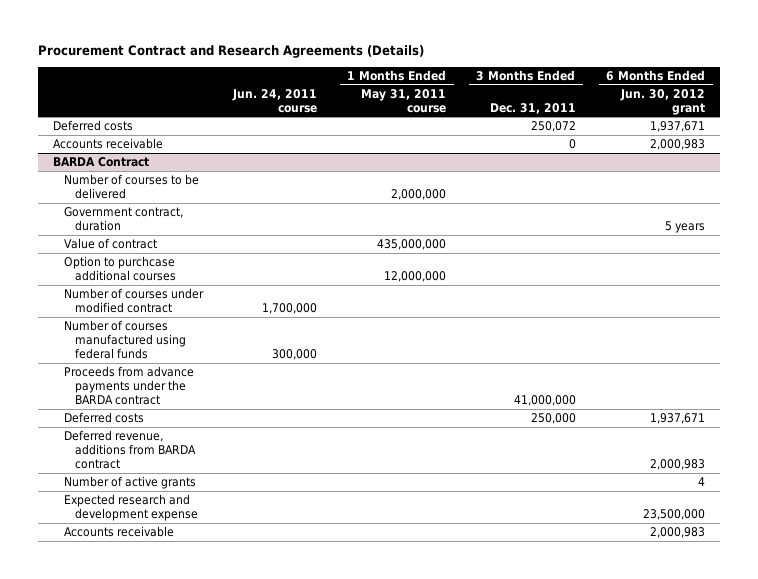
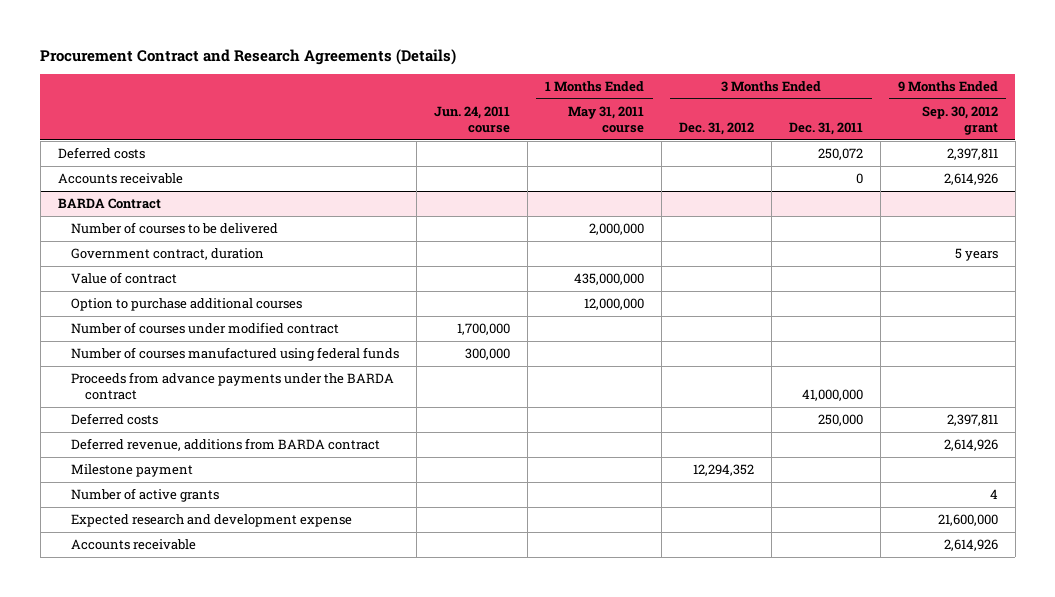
- | Jun. 24, 2011 course | 1 Months Ended May 31, 2011 course | 3 Months Ended Dec. 31, 2011 | 6 Months Ended Jun. 30, 2012 grant
+ | Jun. 24, 2011 course | 1 Months Ended May 31, 2011 course | 3 Months Ended Dec. 31, 2012 | 3 Months Ended Dec. 31, 2011 | 9 Months Ended Sep. 30, 2012 grant
@ BARDA Contract
- Option to purchcase additional courses | | 12,000,000 | |
+ Option to purchase additional courses | | 12,000,000 | | |
+ Milestone payment | | | 12,294,352 | |

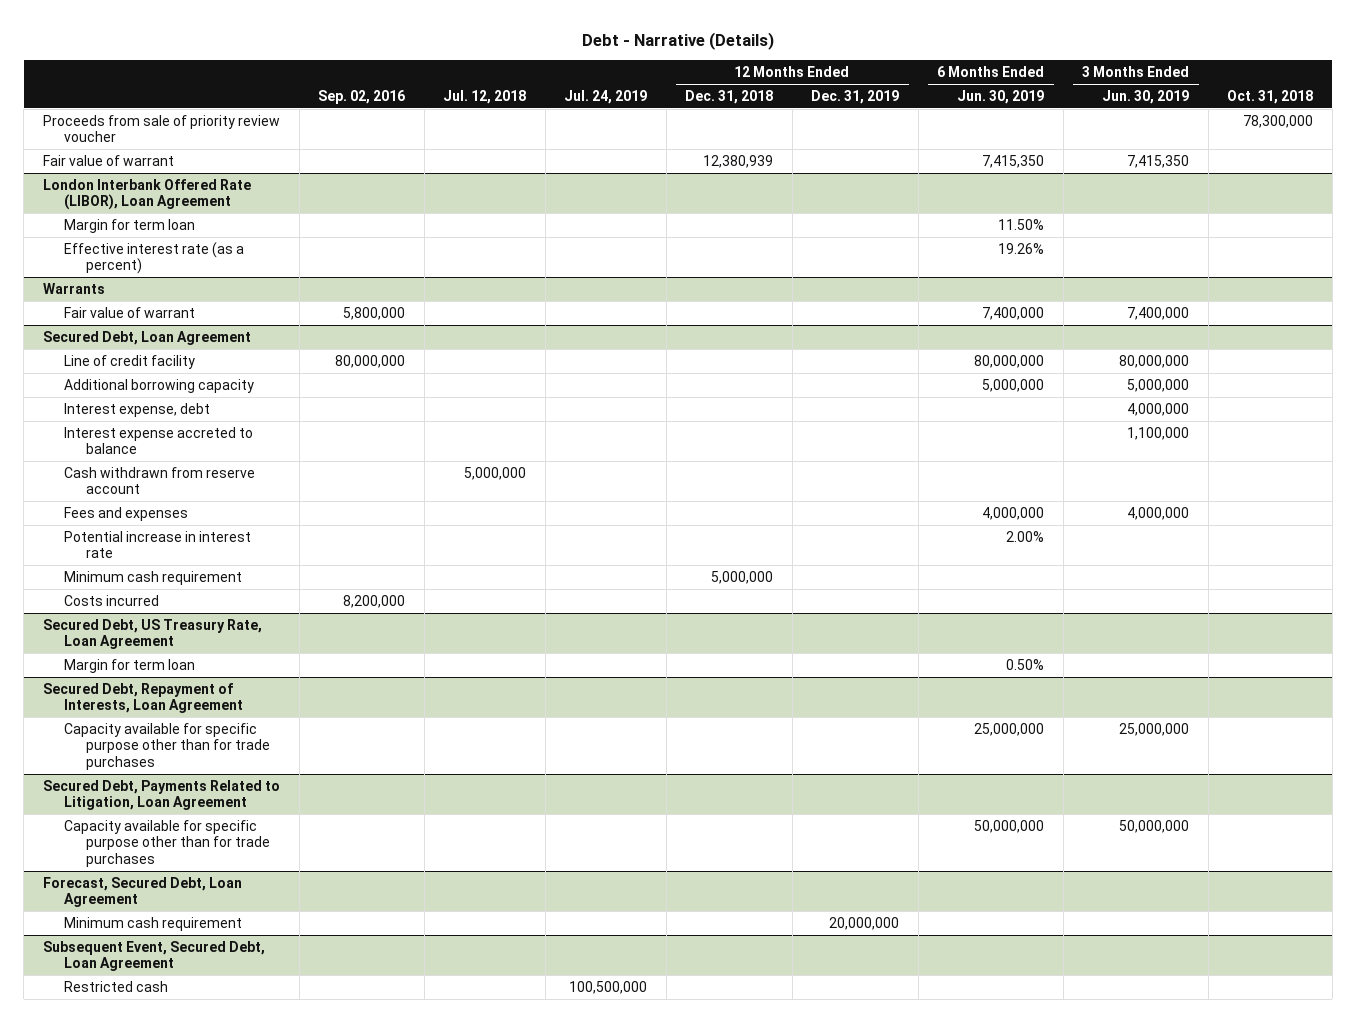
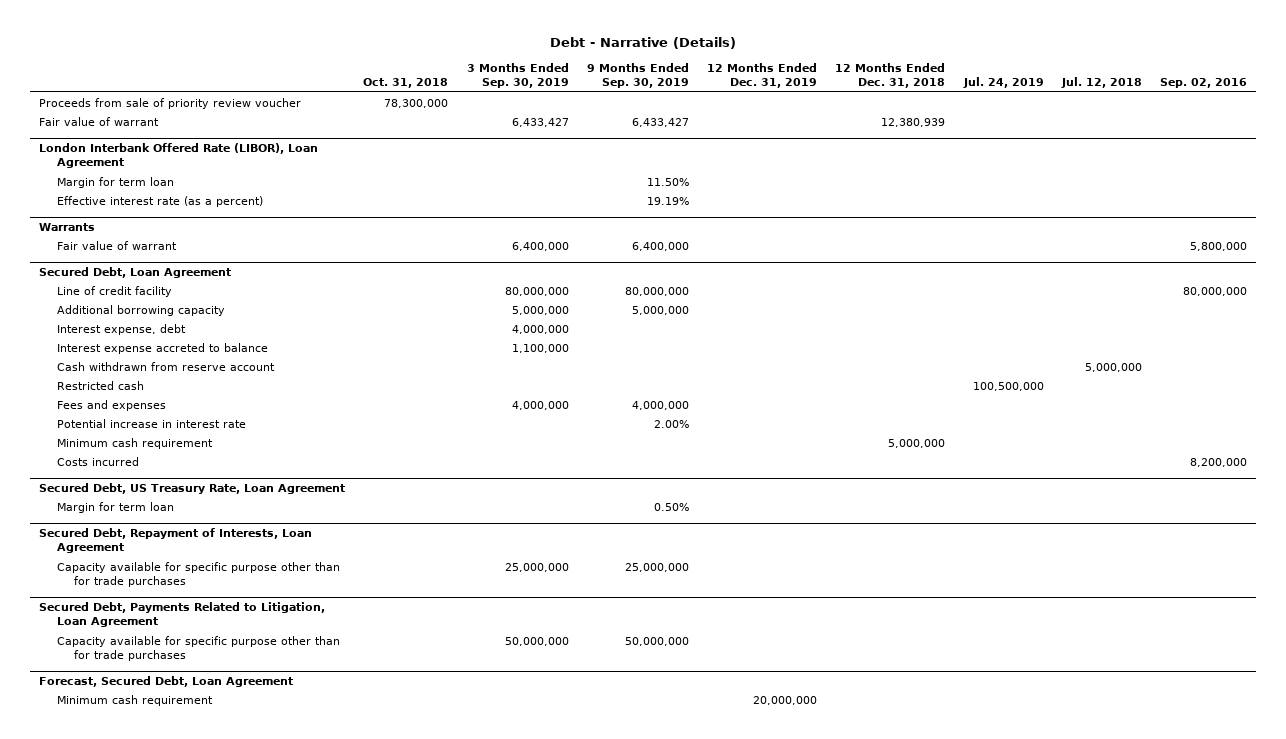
- | Sep. 02, 2016 | Jul. 12, 2018 | Jul. 24, 2019 | 12 Months Ended Dec. 31, 2018 | 12 Months Ended Dec. 31, 2019 | 6 Months Ended Jun. 30, 2019 | 3 Months Ended Jun. 30, 2019 | Oct. 31, 2018
+ | Oct. 31, 2018 | 3 Months Ended Sep. 30, 2019 | 9 Months Ended Sep. 30, 2019 | 12 Months Ended Dec. 31, 2019 | 12 Months Ended Dec. 31, 2018 | Jul. 24, 2019 | Jul. 12, 2018 | Sep. 02, 2016
@ Secured Debt, Loan Agreement
+ Restricted cash | | | | | | 100,500,000 | |
- Subsequent Event, Secured Debt, Loan Agreement
- Restricted cash | | | 100,500,000 | | | | |

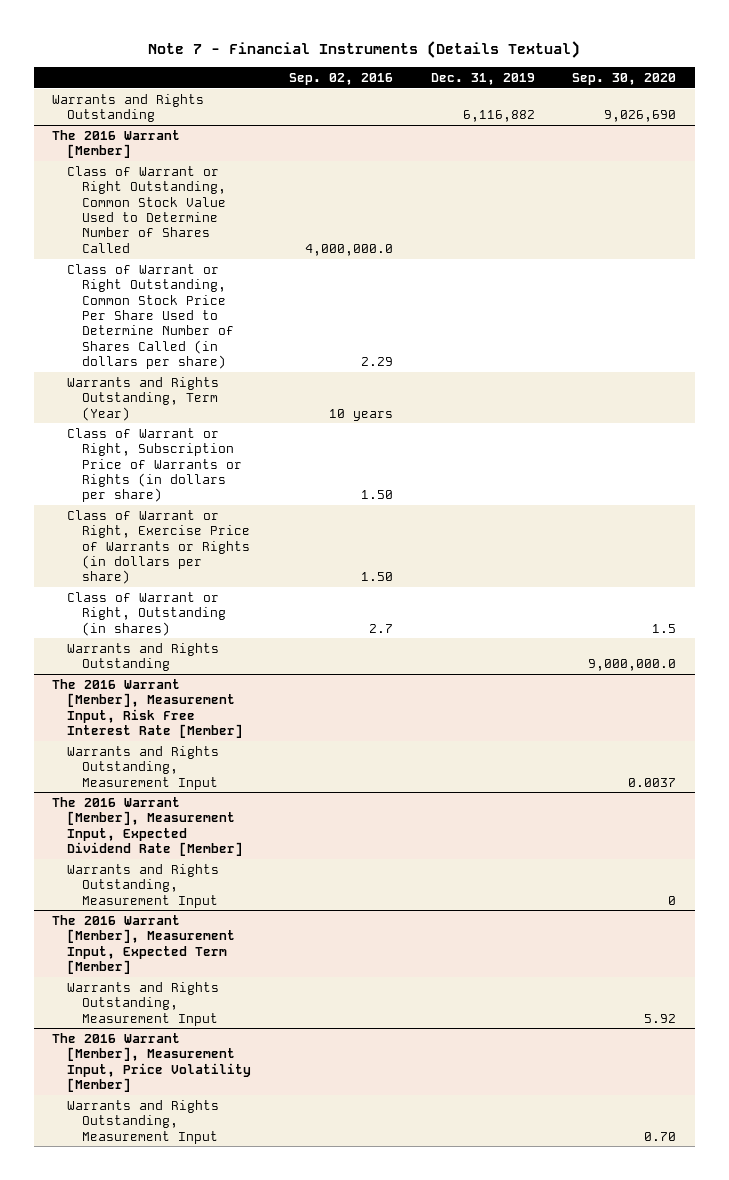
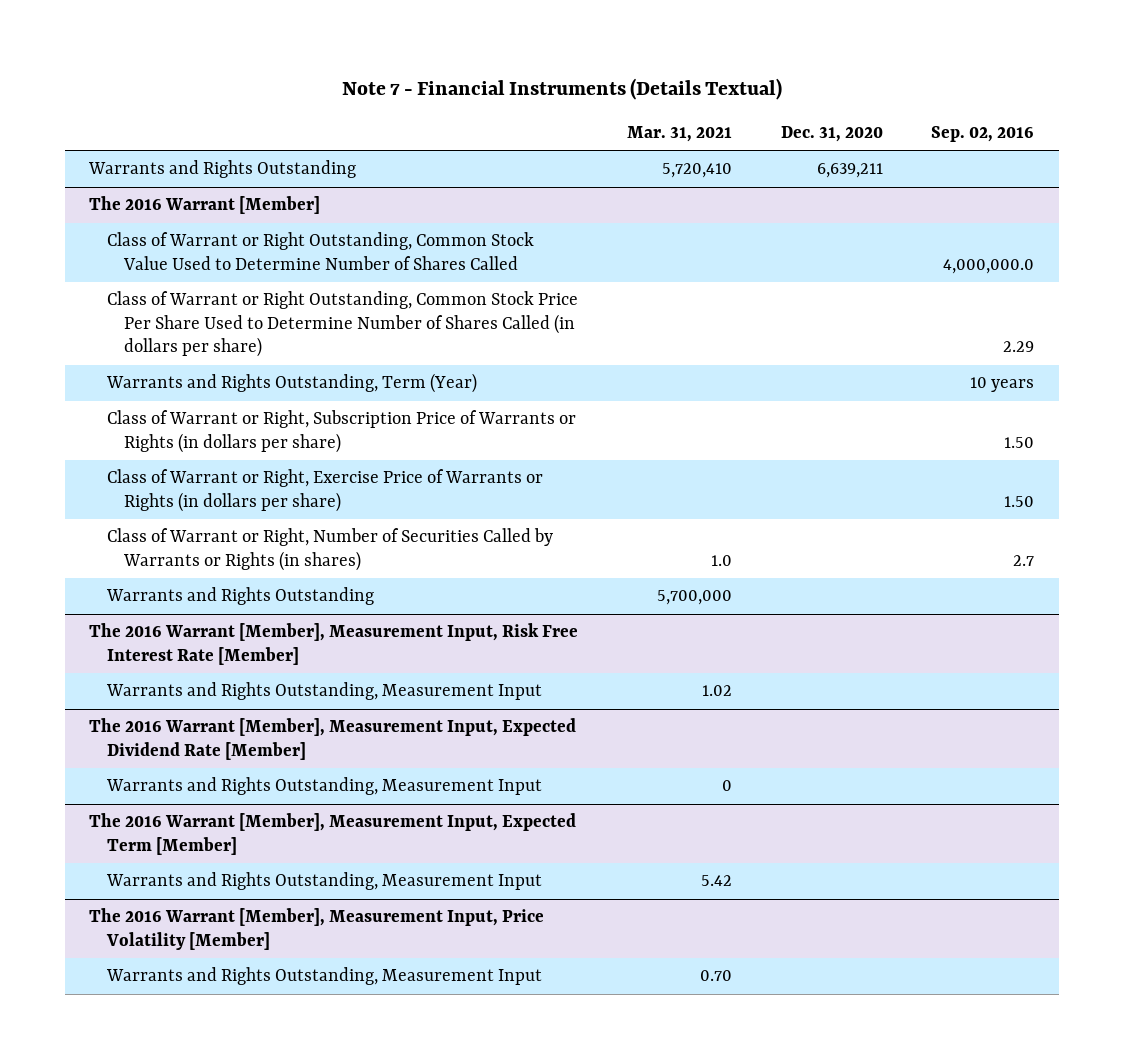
- | Sep. 02, 2016 | Dec. 31, 2019 | Sep. 30, 2020
+ | Mar. 31, 2021 | Dec. 31, 2020 | Sep. 02, 2016
@ The 2016 Warrant [Member]
- Class of Warrant or Right, Outstanding (in shares) | 2.7 | | 1.5
+ Class of Warrant or Right, Number of Securities Called by Warrants or Rights (in shares) | 1.0 | | 2.7

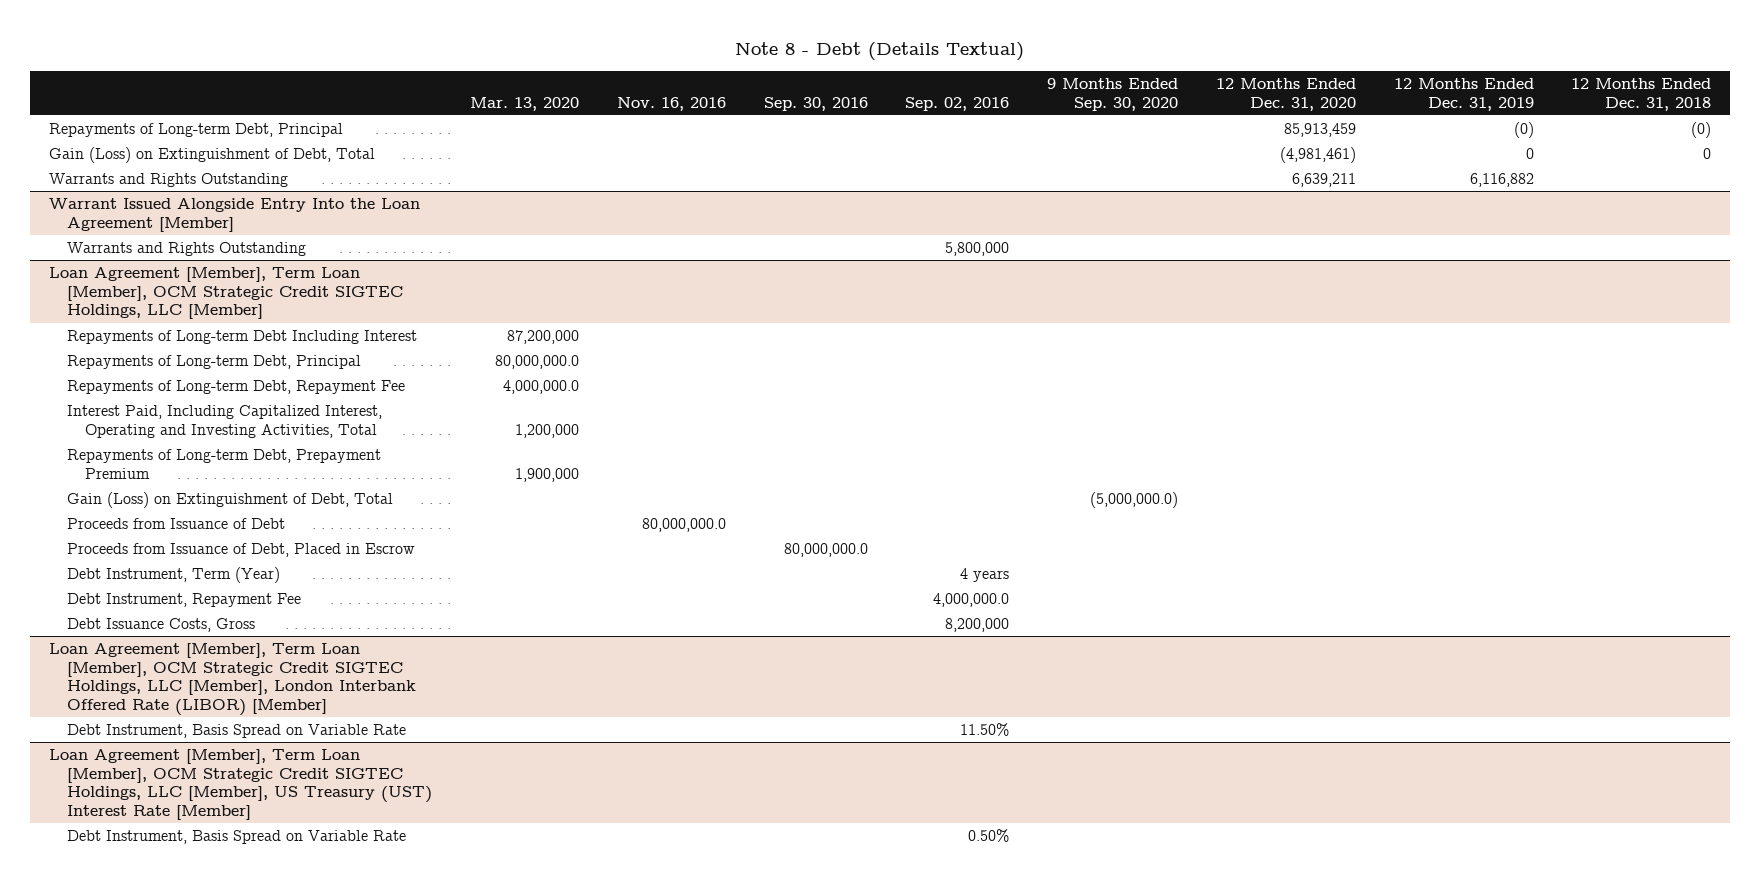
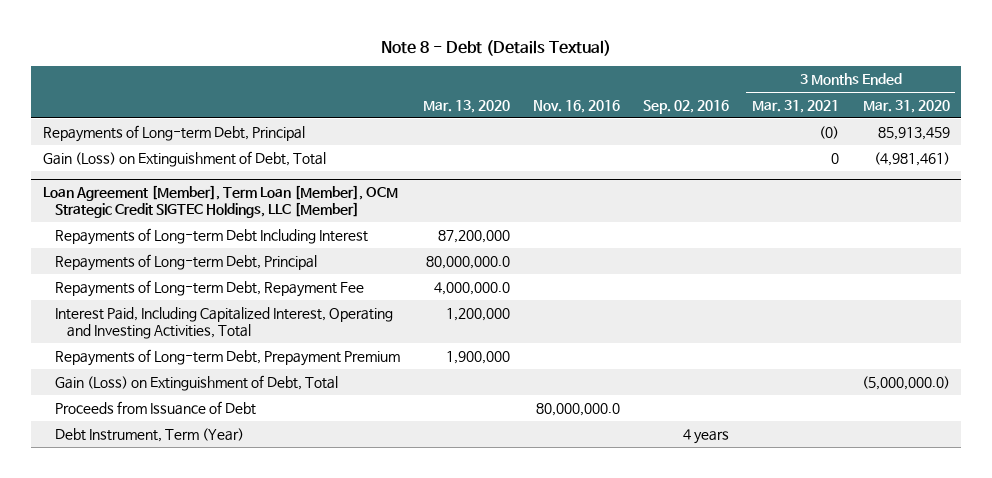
- | Mar. 13, 2020 | Nov. 16, 2016 | Sep. 30, 2016 | Sep. 02, 2016 | 9 Months Ended Sep. 30, 2020 | 12 Months Ended Dec. 31, 2020 | 12 Months Ended Dec. 31, 2019 | 12 Months Ended Dec. 31, 2018
+ | Mar. 13, 2020 | Nov. 16, 2016 | Sep. 02, 2016 | 3 Months Ended Mar. 31, 2021 | 3 Months Ended Mar. 31, 2020
- Warrants and Rights Outstanding | | | | | | 6,639,211 | 6,116,882 |
- Warrant Issued Alongside Entry Into the Loan Agreement [Member]
- Warrants and Rights Outstanding | | | | 5,800,000 | | | |
@ Loan Agreement [Member], Term Loan [Member], OCM Strategic Credit SIGTEC Holdings, LLC [Member]
- Proceeds from Issuance of Debt, Placed in Escrow | | | 80,000,000.0 | | | | |
- Debt Instrument, Repayment Fee | | | | 4,000,000.0 | | | |
- Debt Issuance Costs, Gross | | | | 8,200,000 | | | |
- Loan Agreement [Member], Term Loan [Member], OCM Strategic Credit SIGTEC Holdings, LLC [Member], London Interbank Offered Rate (LIBOR) [Member]
- Debt Instrument, Basis Spread on Variable Rate | | | | 11.50% | | | |
- Loan Agreement [Member], Term Loan [Member], OCM Strategic Credit SIGTEC Holdings, LLC [Member], US Treasury (UST) Interest Rate [Member]
- Debt Instrument, Basis Spread on Variable Rate | | | | 0.50% | | | |

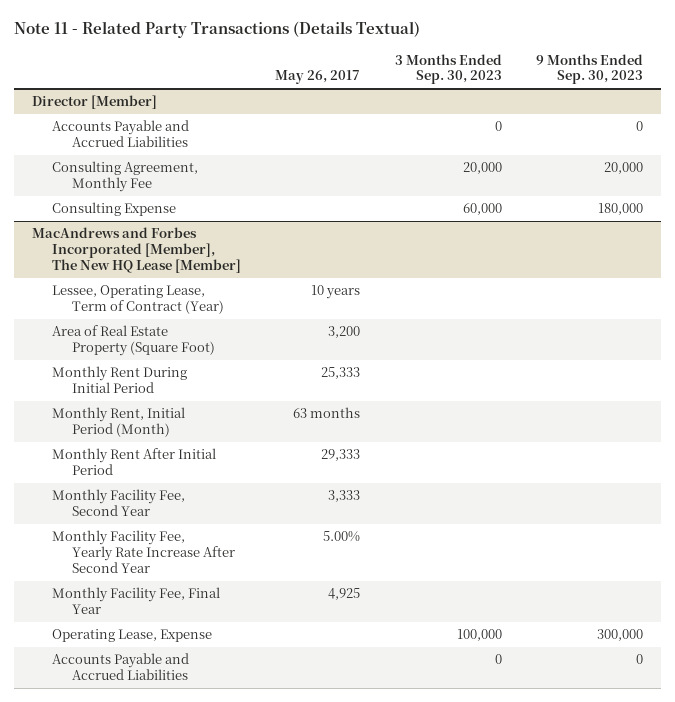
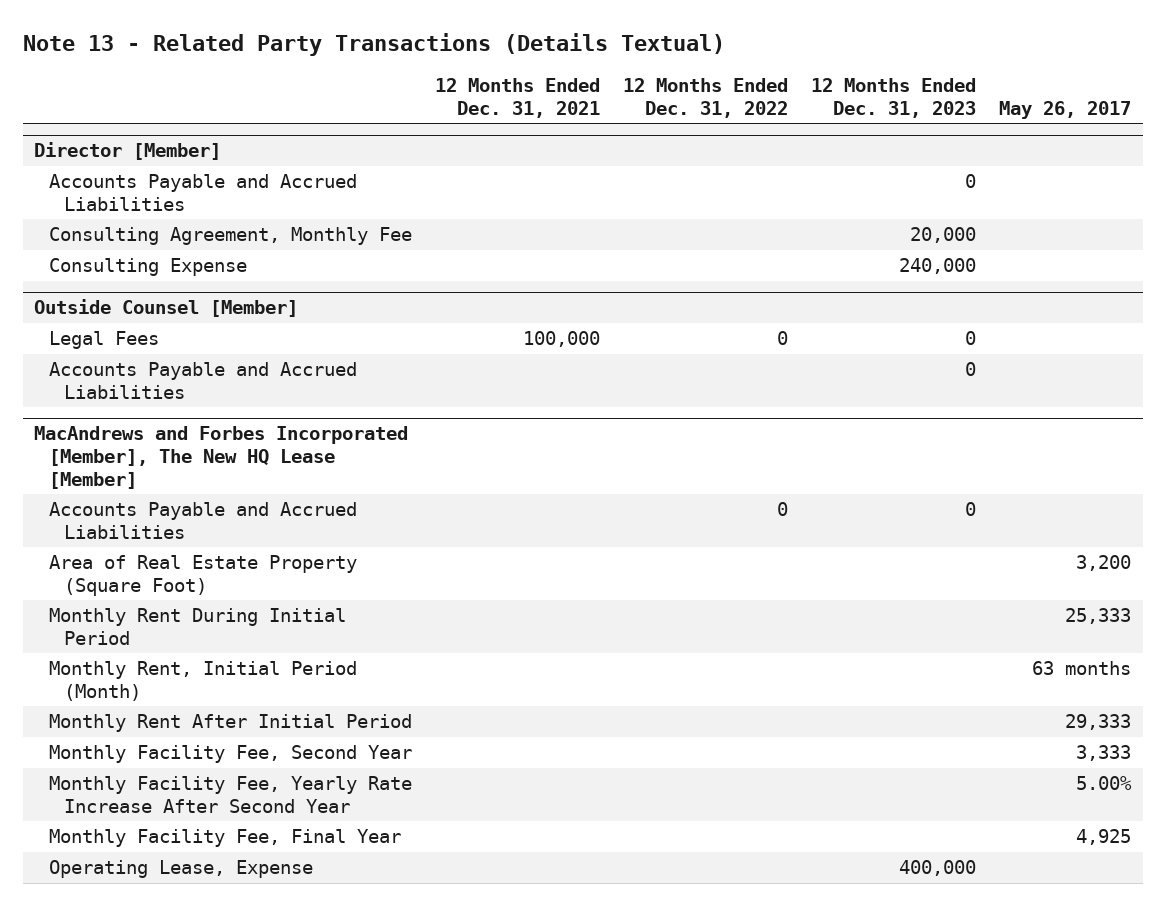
- Note 11 - Related Party Transactions (Details Textual)
+ Note 13 - Related Party Transactions (Details Textual)
- | May 26, 2017 | 3 Months Ended Sep. 30, 2023 | 9 Months Ended Sep. 30, 2023
+ | 12 Months Ended Dec. 31, 2021 | 12 Months Ended Dec. 31, 2022 | 12 Months Ended Dec. 31, 2023 | May 26, 2017
+ Outside Counsel [Member]
+ Legal Fees | 100,000 | 0 | 0 |
+ Accounts Payable and Accrued Liabilities | | | 0 |
@ MacAndrews and Forbes Incorporated [Member], The New HQ Lease [Member]
- Lessee, Operating Lease, Term of Contract (Year) | 10 years | |
moved up: Accounts Payable and Accrued Liabilities | | 0 | 0 |

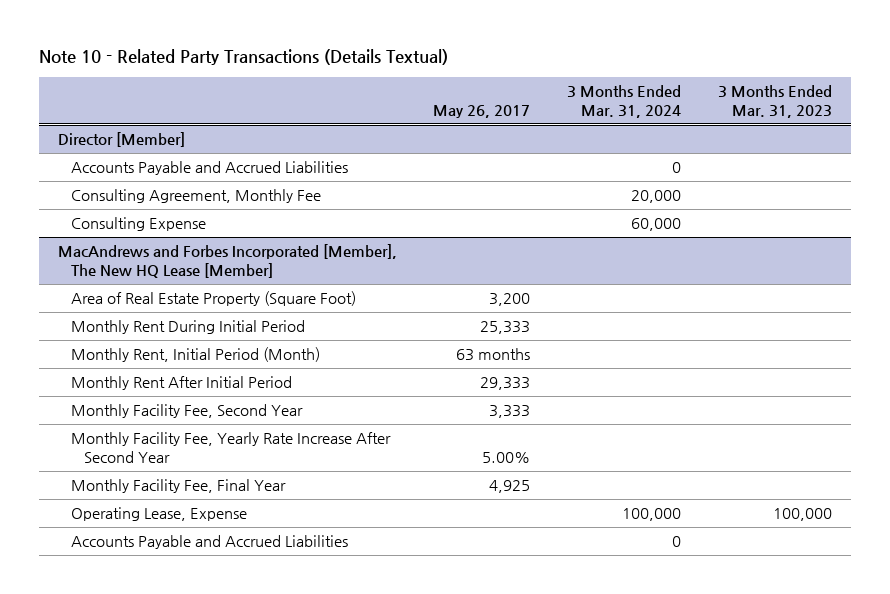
- Note 13 - Related Party Transactions (Details Textual)
+ Note 10 - Related Party Transactions (Details Textual)
- | 12 Months Ended Dec. 31, 2021 | 12 Months Ended Dec. 31, 2022 | 12 Months Ended Dec. 31, 2023 | May 26, 2017
+ | May 26, 2017 | 3 Months Ended Mar. 31, 2024 | 3 Months Ended Mar. 31, 2023
- Outside Counsel [Member]
- Legal Fees | 100,000 | 0 | 0 |
- Accounts Payable and Accrued Liabilities | | | 0 |
@ MacAndrews and Forbes Incorporated [Member], The New HQ Lease [Member]
moved down: Accounts Payable and Accrued Liabilities | | 0 |

